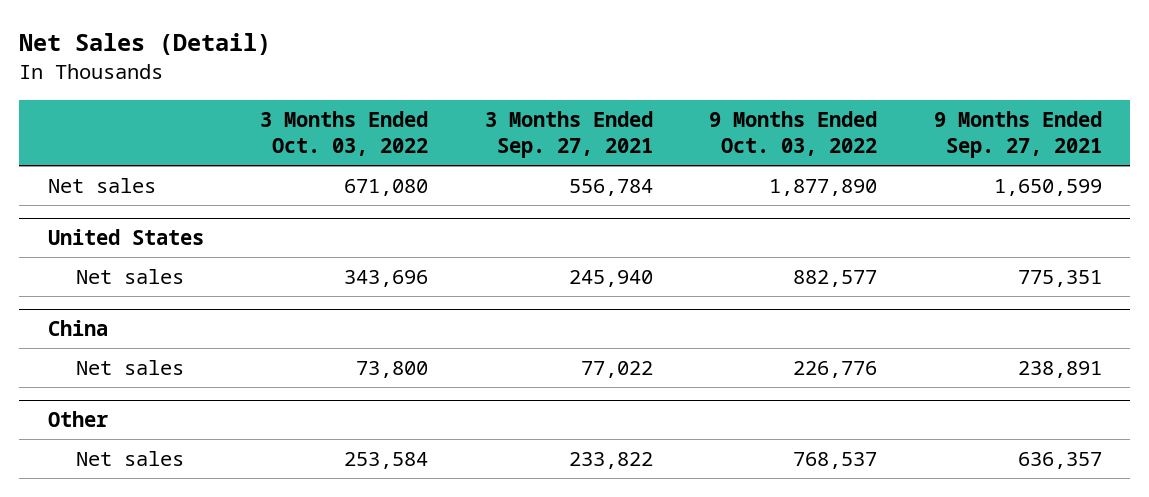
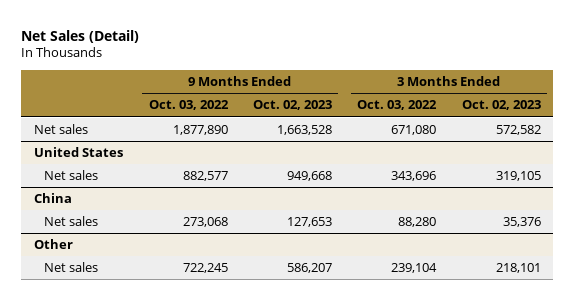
- | 3 Months Ended Oct. 03, 2022 | 3 Months Ended Sep. 27, 2021 | 9 Months Ended Oct. 03, 2022 | 9 Months Ended Sep. 27, 2021
+ | 9 Months Ended Oct. 03, 2022 | 9 Months Ended Oct. 02, 2023 | 3 Months Ended Oct. 03, 2022 | 3 Months Ended Oct. 02, 2023
@ China
- Net sales | 73,800 | 77,022 | 226,776 | 238,891
+ Net sales | 273,068 | 127,653 | 88,280 | 35,376
@ Other
- Net sales | 253,584 | 233,822 | 768,537 | 636,357
+ Net sales | 722,245 | 586,207 | 239,104 | 218,101

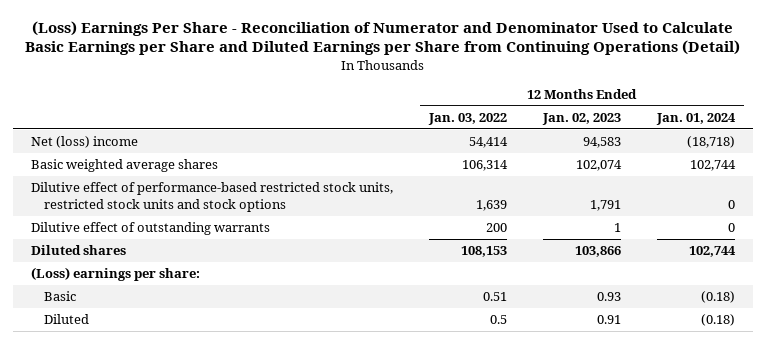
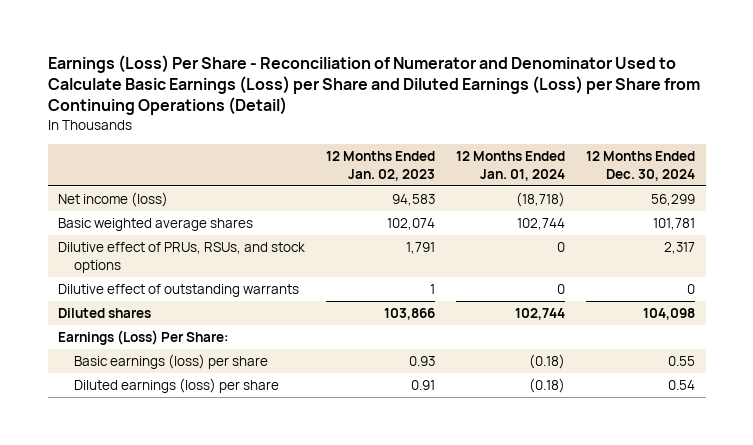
- (Loss) Earnings Per Share - Reconciliation of Numerator and Denominator Used to Calculate Basic Earnings per Share and Diluted Earnings per Share from Continuing Operations (Detail)
+ Earnings (Loss) Per Share - Reconciliation of Numerator and Denominator Used to Calculate Basic Earnings (Loss) per Share and Diluted Earnings (Loss) per Share from Continuing Operations (Detail)
- | 12 Months Ended Jan. 03, 2022 | 12 Months Ended Jan. 02, 2023 | 12 Months Ended Jan. 01, 2024
+ | 12 Months Ended Jan. 02, 2023 | 12 Months Ended Jan. 01, 2024 | 12 Months Ended Dec. 30, 2024
- Net (loss) income | 54,414 | 94,583 | (18,718)
+ Net income (loss) | 94,583 | (18,718) | 56,299
- Dilutive effect of performance-based restricted stock units, restricted stock units and stock options | 1,639 | 1,791 | 0
+ Dilutive effect of PRUs, RSUs, and stock options | 1,791 | 0 | 2,317
- (Loss) earnings per share:
- Basic | 0.51 | 0.93 | (0.18)
- Diluted | 0.5 | 0.91 | (0.18)
+ Earnings (Loss) Per Share:
+ Basic earnings (loss) per share | 0.93 | (0.18) | 0.55
+ Diluted earnings (loss) per share | 0.91 | (0.18) | 0.54

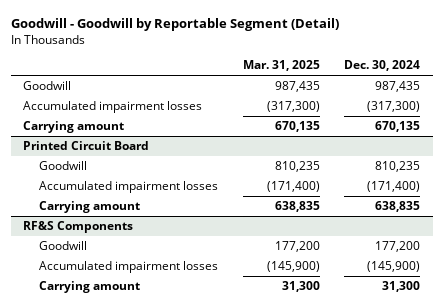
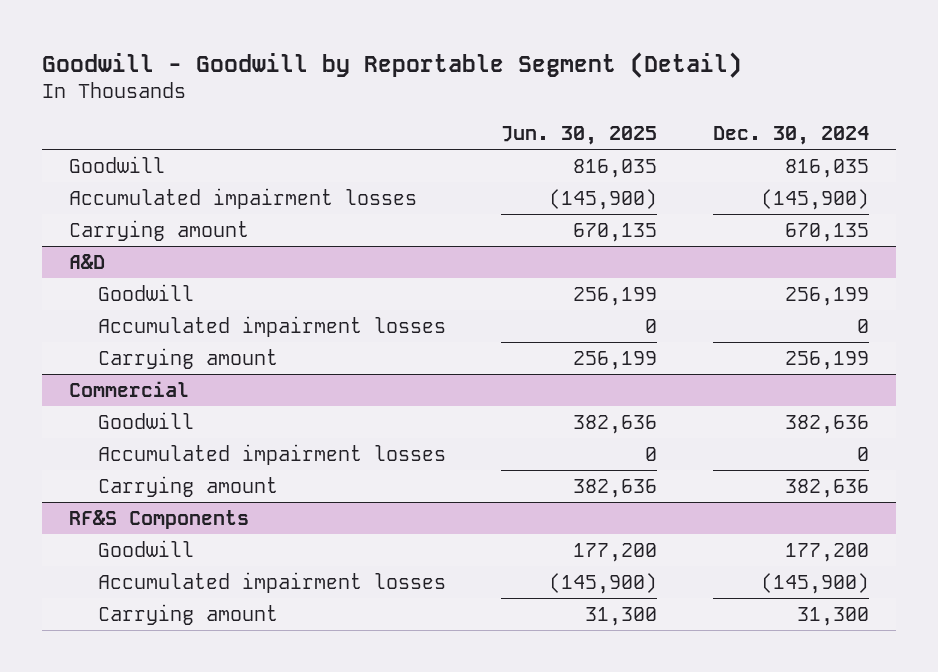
- | Mar. 31, 2025 | Dec. 30, 2024
+ | Jun. 30, 2025 | Dec. 30, 2024
- Goodwill | 987,435 | 987,435
- Accumulated impairment losses | (317,300) | (317,300)
+ Goodwill | 816,035 | 816,035
+ Accumulated impairment losses | (145,900) | (145,900)
- Printed Circuit Board
- Goodwill | 810,235 | 810,235
- Accumulated impairment losses | (171,400) | (171,400)
- Carrying amount | 638,835 | 638,835
+ A&D
+ Goodwill | 256,199 | 256,199
+ Accumulated impairment losses | 0 | 0
+ Carrying amount | 256,199 | 256,199
+ Commercial
+ Goodwill | 382,636 | 382,636
+ Accumulated impairment losses | 0 | 0
+ Carrying amount | 382,636 | 382,636

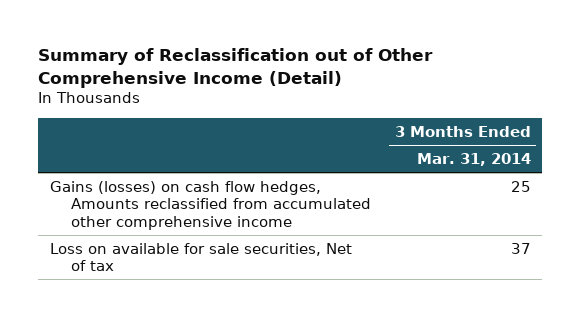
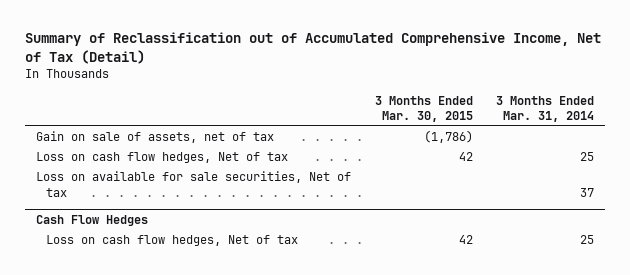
- Summary of Reclassification out of Other Comprehensive Income (Detail)
+ Summary of Reclassification out of Accumulated Comprehensive Income, Net of Tax (Detail)
- | 3 Months Ended Mar. 31, 2014
+ | 3 Months Ended Mar. 30, 2015 | 3 Months Ended Mar. 31, 2014
- Gains (losses) on cash flow hedges, Amounts reclassified from accumulated other comprehensive income | 25
+ Gain on sale of assets, net of tax | (1,786) |
+ Loss on cash flow hedges, Net of tax | 42 | 25
+ Cash Flow Hedges
+ Loss on cash flow hedges, Net of tax | 42 | 25

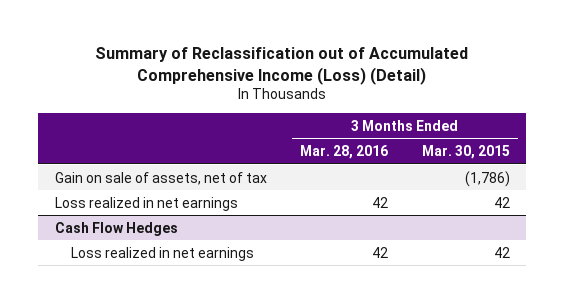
- Summary of Reclassification out of Accumulated Comprehensive Income, Net of Tax (Detail)
+ Summary of Reclassification out of Accumulated Comprehensive Income (Loss) (Detail)
- | 3 Months Ended Mar. 30, 2015 | 3 Months Ended Mar. 31, 2014
+ | 3 Months Ended Mar. 28, 2016 | 3 Months Ended Mar. 30, 2015
- Loss on cash flow hedges, Net of tax | 42 | 25
- Loss on available for sale securities, Net of tax | | 37
+ Loss realized in net earnings | 42 | 42
@ Cash Flow Hedges
- Loss on cash flow hedges, Net of tax | 42 | 25
+ Loss realized in net earnings | 42 | 42

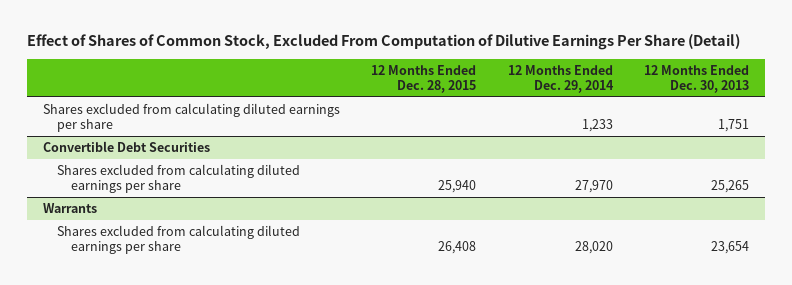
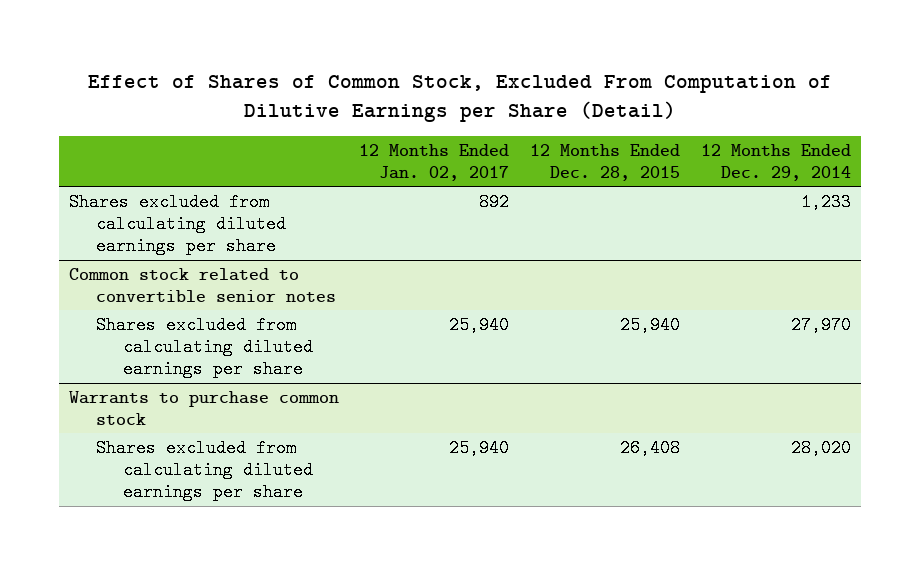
- Effect of Shares of Common Stock, Excluded From Computation of Dilutive Earnings Per Share (Detail)
+ Effect of Shares of Common Stock, Excluded From Computation of Dilutive Earnings per Share (Detail)
- | 12 Months Ended Dec. 28, 2015 | 12 Months Ended Dec. 29, 2014 | 12 Months Ended Dec. 30, 2013
+ | 12 Months Ended Jan. 02, 2017 | 12 Months Ended Dec. 28, 2015 | 12 Months Ended Dec. 29, 2014
- Convertible Debt Securities
+ Common stock related to convertible senior notes
- Warrants
+ Warrants to purchase common stock

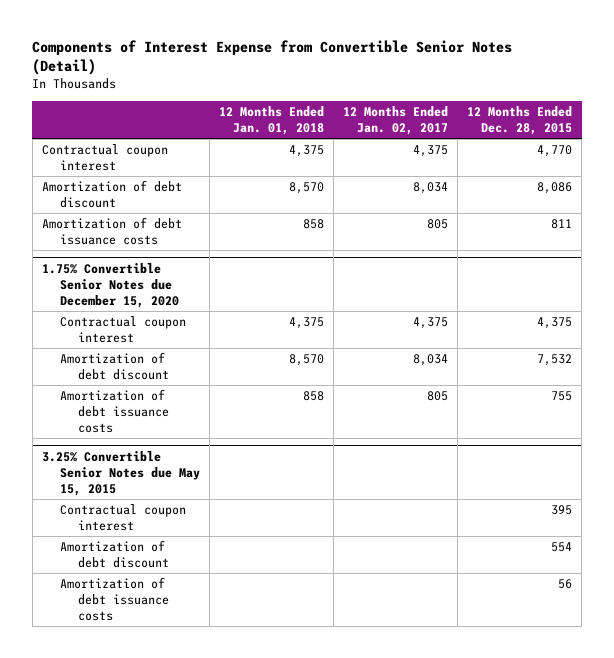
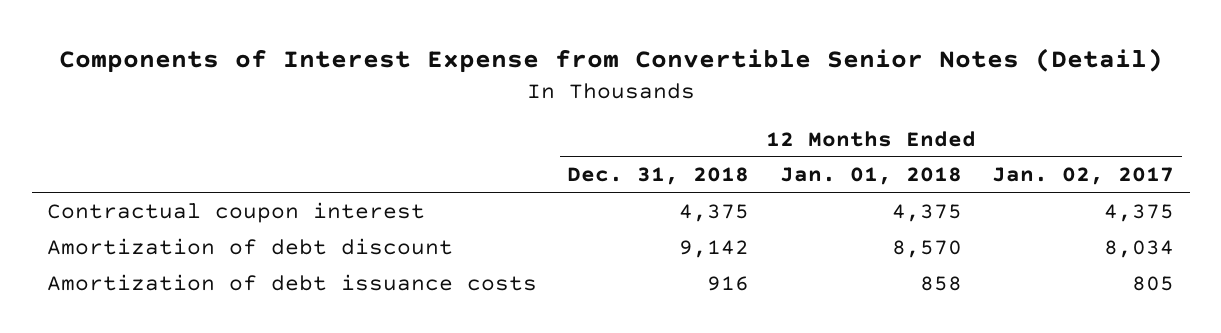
- | 12 Months Ended Jan. 01, 2018 | 12 Months Ended Jan. 02, 2017 | 12 Months Ended Dec. 28, 2015
+ | 12 Months Ended Dec. 31, 2018 | 12 Months Ended Jan. 01, 2018 | 12 Months Ended Jan. 02, 2017
- 1.75% Convertible Senior Notes due December 15, 2020
- Contractual coupon interest | 4,375 | 4,375 | 4,375
- Amortization of debt discount | 8,570 | 8,034 | 7,532
- Amortization of debt issuance costs | 858 | 805 | 755
- 3.25% Convertible Senior Notes due May 15, 2015
- Contractual coupon interest | | | 395
- Amortization of debt discount | | | 554
- Amortization of debt issuance costs | | | 56

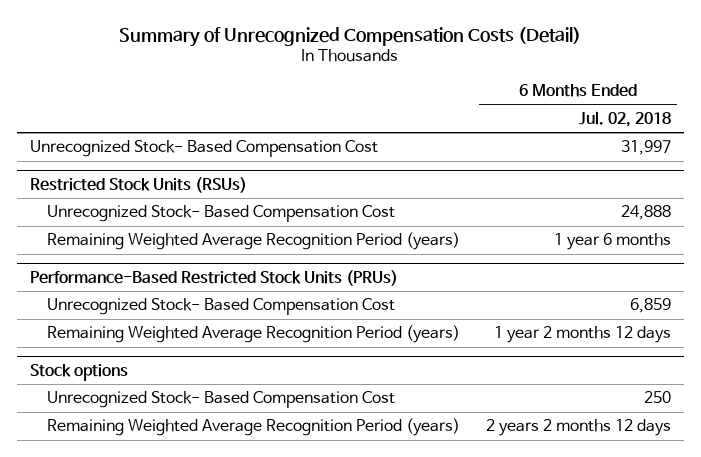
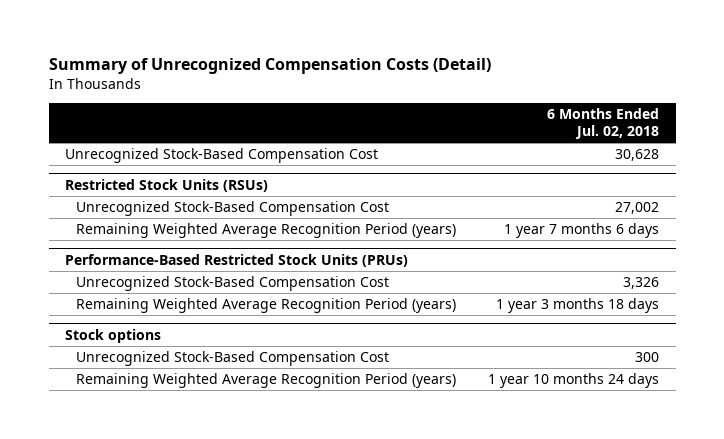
- Unrecognized Stock- Based Compensation Cost | 31,997
+ Unrecognized Stock-Based Compensation Cost | 30,628
@ Restricted Stock Units (RSUs)
- Unrecognized Stock- Based Compensation Cost | 24,888
- Remaining Weighted Average Recognition Period (years) | 1 year 6 months
+ Unrecognized Stock-Based Compensation Cost | 27,002
+ Remaining Weighted Average Recognition Period (years) | 1 year 7 months 6 days
@ Performance-Based Restricted Stock Units (PRUs)
- Unrecognized Stock- Based Compensation Cost | 6,859
- Remaining Weighted Average Recognition Period (years) | 1 year 2 months 12 days
+ Unrecognized Stock-Based Compensation Cost | 3,326
+ Remaining Weighted Average Recognition Period (years) | 1 year 3 months 18 days
@ Stock options
- Unrecognized Stock- Based Compensation Cost | 250
- Remaining Weighted Average Recognition Period (years) | 2 years 2 months 12 days
+ Unrecognized Stock-Based Compensation Cost | 300
+ Remaining Weighted Average Recognition Period (years) | 1 year 10 months 24 days

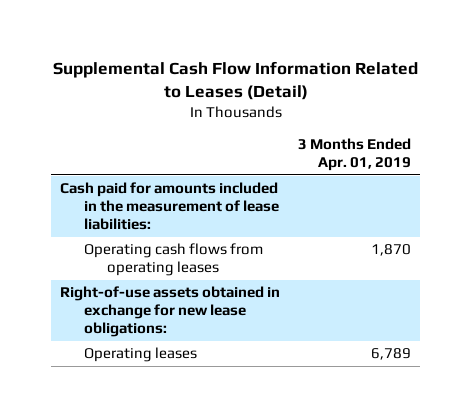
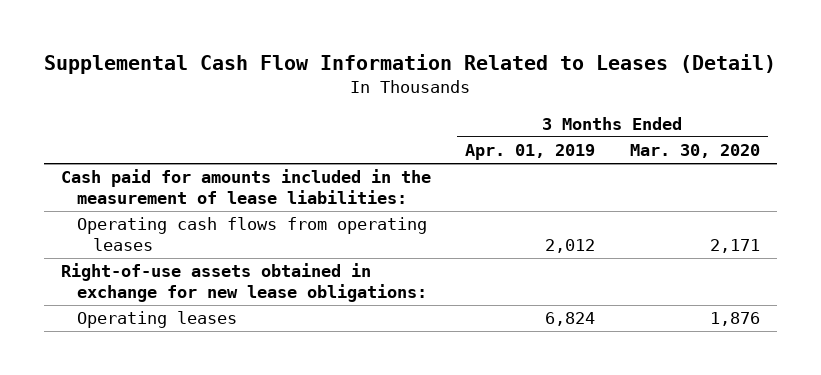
- | 3 Months Ended Apr. 01, 2019
+ | 3 Months Ended Apr. 01, 2019 | 3 Months Ended Mar. 30, 2020
- Operating cash flows from operating leases | 1,870
+ Operating cash flows from operating leases | 2,012 | 2,171
- Operating leases | 6,789
+ Operating leases | 6,824 | 1,876

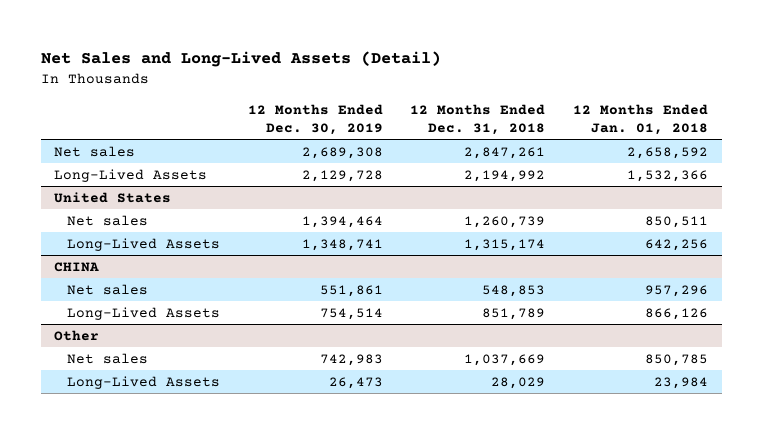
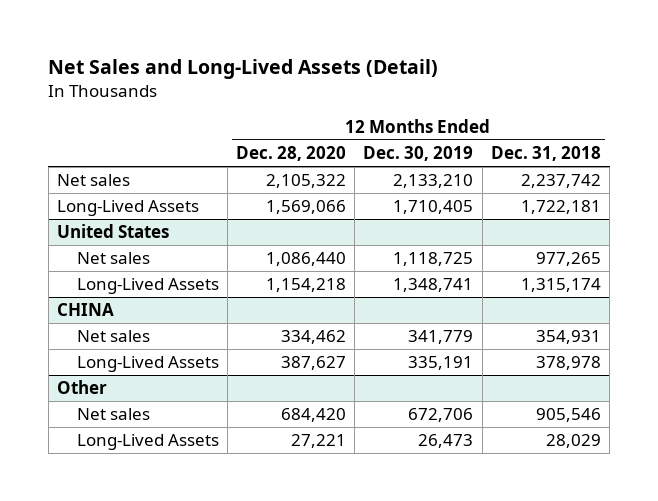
- | 12 Months Ended Dec. 30, 2019 | 12 Months Ended Dec. 31, 2018 | 12 Months Ended Jan. 01, 2018
+ | 12 Months Ended Dec. 28, 2020 | 12 Months Ended Dec. 30, 2019 | 12 Months Ended Dec. 31, 2018
- Net sales | 2,689,308 | 2,847,261 | 2,658,592
- Long-Lived Assets | 2,129,728 | 2,194,992 | 1,532,366
+ Net sales | 2,105,322 | 2,133,210 | 2,237,742
+ Long-Lived Assets | 1,569,066 | 1,710,405 | 1,722,181
@ United States
- Net sales | 1,394,464 | 1,260,739 | 850,511
+ Net sales | 1,086,440 | 1,118,725 | 977,265
@ CHINA
- Net sales | 551,861 | 548,853 | 957,296
- Long-Lived Assets | 754,514 | 851,789 | 866,126
+ Net sales | 334,462 | 341,779 | 354,931
+ Long-Lived Assets | 387,627 | 335,191 | 378,978
@ Other
- Net sales | 742,983 | 1,037,669 | 850,785
+ Net sales | 684,420 | 672,706 | 905,546

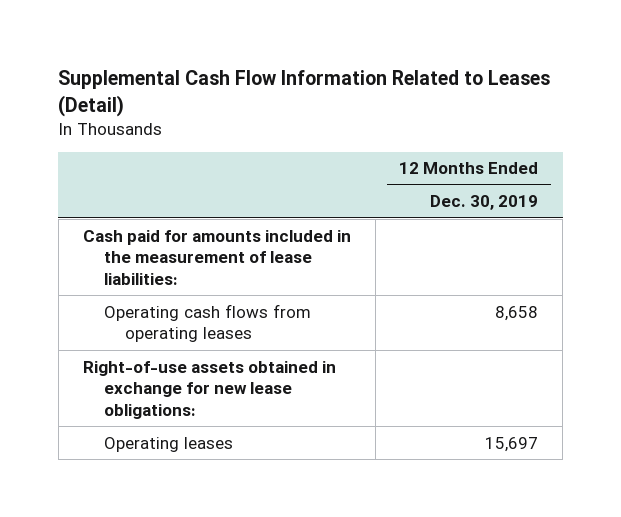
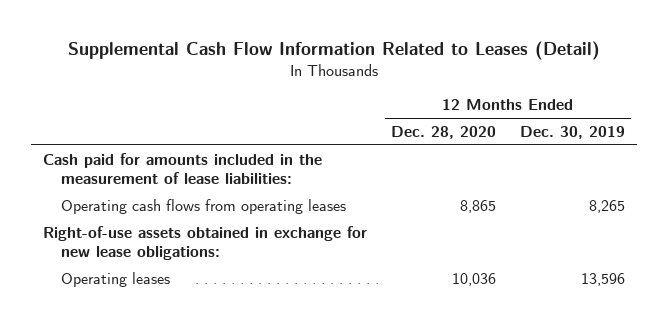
- | 12 Months Ended Dec. 30, 2019
+ | 12 Months Ended Dec. 28, 2020 | 12 Months Ended Dec. 30, 2019
- Operating cash flows from operating leases | 8,658
+ Operating cash flows from operating leases | 8,865 | 8,265
- Operating leases | 15,697
+ Operating leases | 10,036 | 13,596

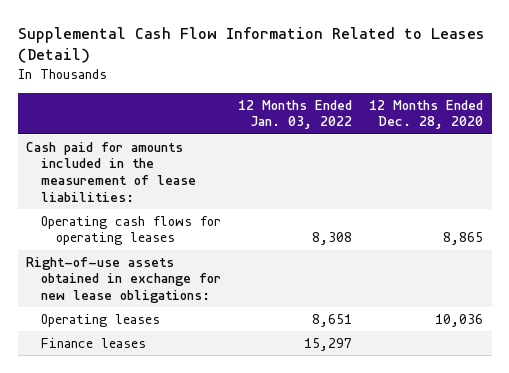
- | 12 Months Ended Dec. 28, 2020 | 12 Months Ended Dec. 30, 2019
+ | 12 Months Ended Jan. 03, 2022 | 12 Months Ended Dec. 28, 2020
- Operating cash flows from operating leases | 8,865 | 8,265
+ Operating cash flows for operating leases | 8,308 | 8,865
+ Finance leases | 15,297 |

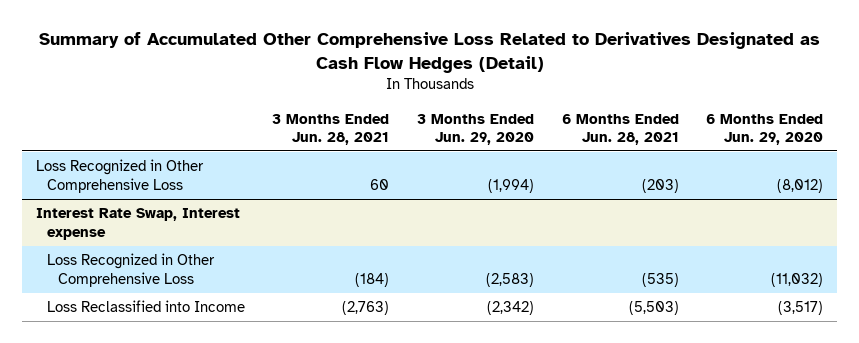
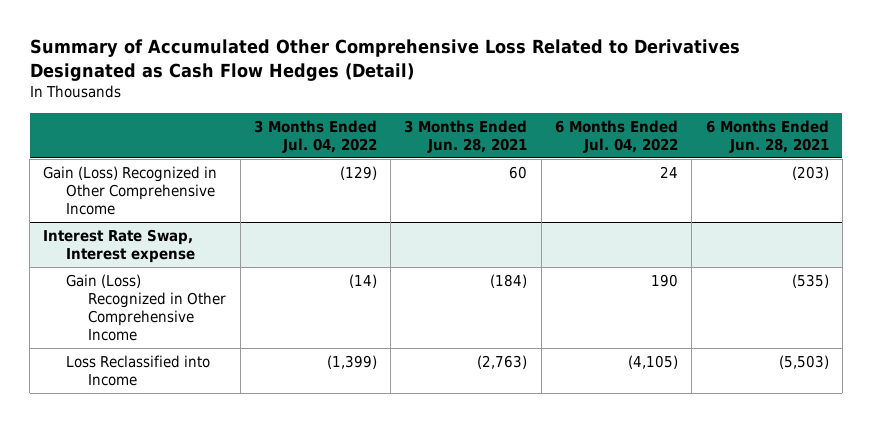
- | 3 Months Ended Jun. 28, 2021 | 3 Months Ended Jun. 29, 2020 | 6 Months Ended Jun. 28, 2021 | 6 Months Ended Jun. 29, 2020
+ | 3 Months Ended Jul. 04, 2022 | 3 Months Ended Jun. 28, 2021 | 6 Months Ended Jul. 04, 2022 | 6 Months Ended Jun. 28, 2021
- Loss Recognized in Other Comprehensive Loss | 60 | (1,994) | (203) | (8,012)
+ Gain (Loss) Recognized in Other Comprehensive Income | (129) | 60 | 24 | (203)
@ Interest Rate Swap, Interest expense
- Loss Recognized in Other Comprehensive Loss | (184) | (2,583) | (535) | (11,032)
+ Gain (Loss) Recognized in Other Comprehensive Income | (14) | (184) | 190 | (535)

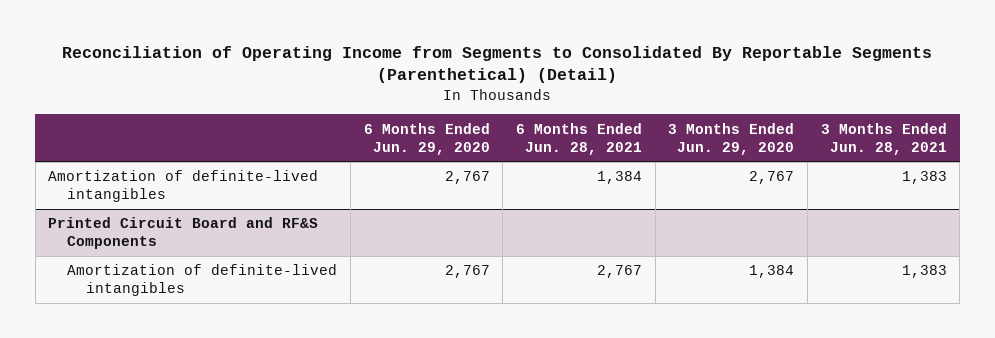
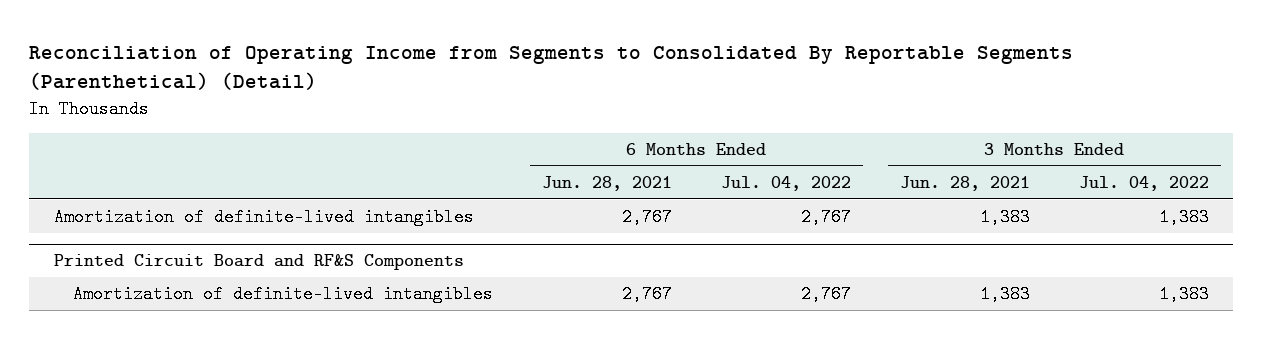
- | 6 Months Ended Jun. 29, 2020 | 6 Months Ended Jun. 28, 2021 | 3 Months Ended Jun. 29, 2020 | 3 Months Ended Jun. 28, 2021
+ | 6 Months Ended Jun. 28, 2021 | 6 Months Ended Jul. 04, 2022 | 3 Months Ended Jun. 28, 2021 | 3 Months Ended Jul. 04, 2022
- Amortization of definite-lived intangibles | 2,767 | 1,384 | 2,767 | 1,383
+ Amortization of definite-lived intangibles | 2,767 | 2,767 | 1,383 | 1,383

